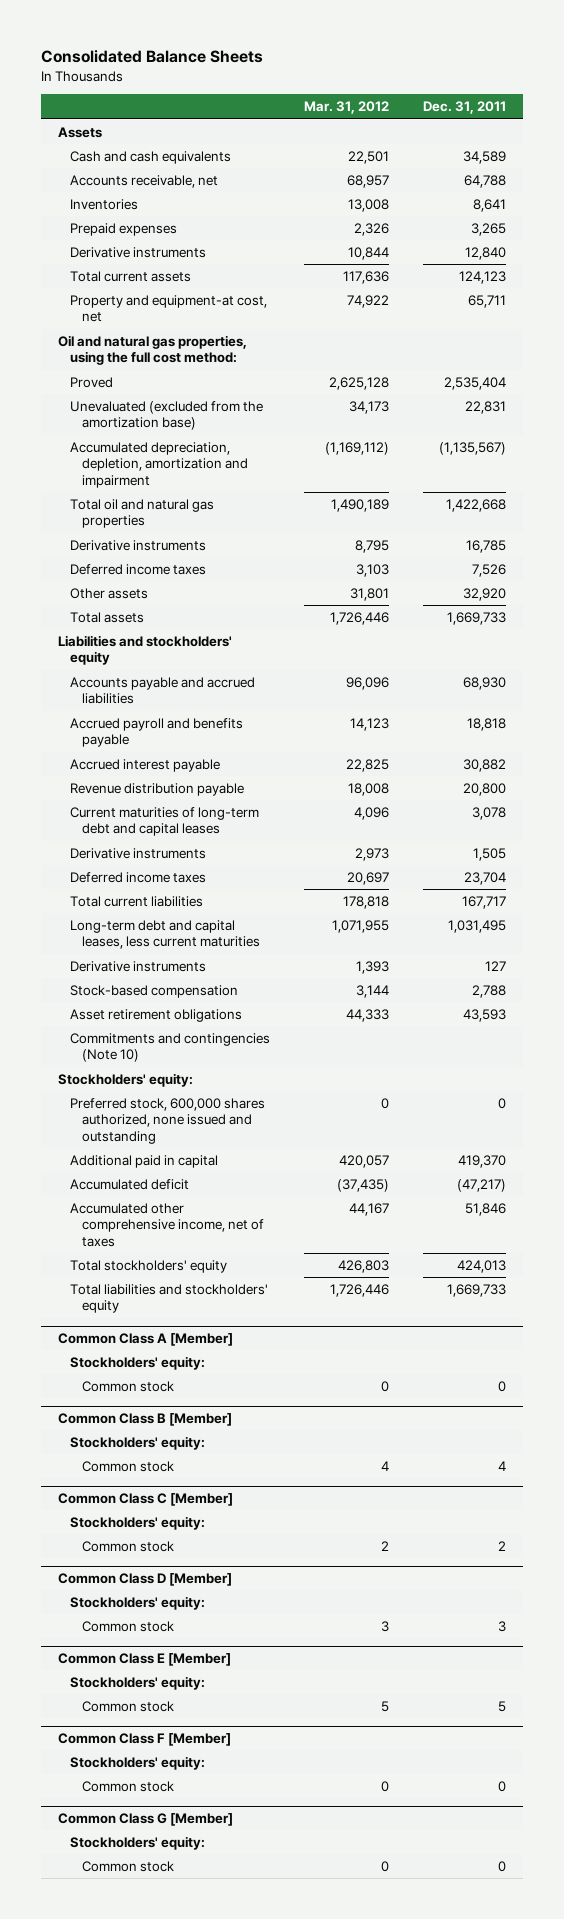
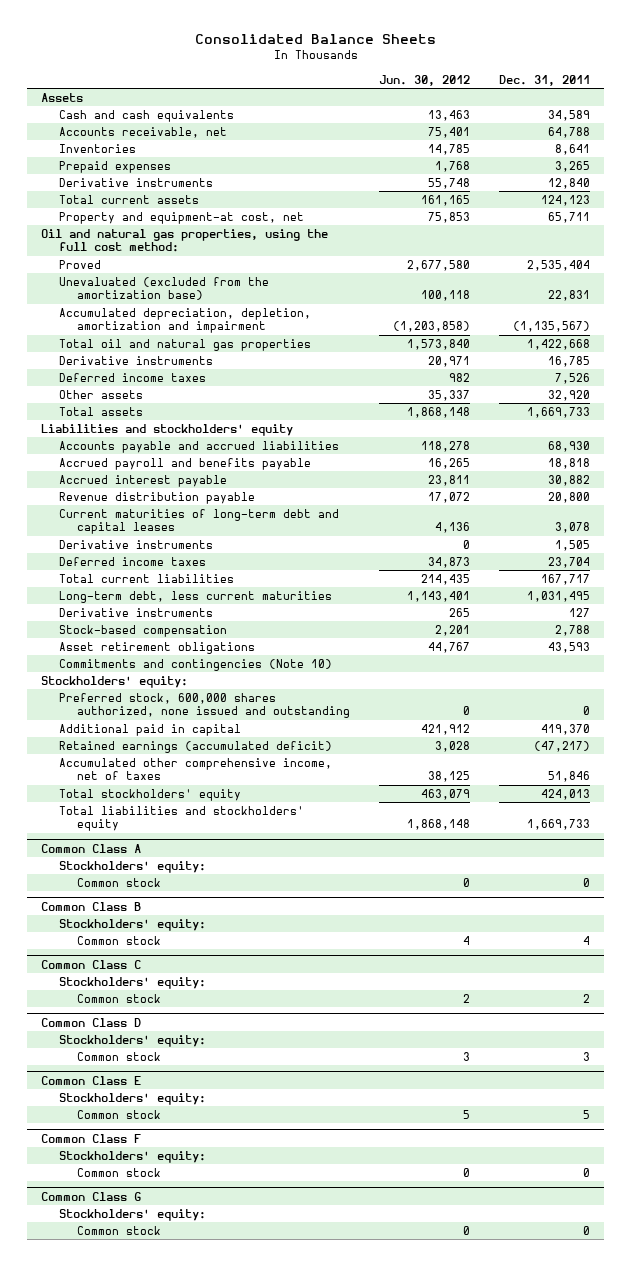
- | Mar. 31, 2012 | Dec. 31, 2011
+ | Jun. 30, 2012 | Dec. 31, 2011
- Long-term debt and capital leases, less current maturities | 1,071,955 | 1,031,495
+ Long-term debt, less current maturities | 1,143,401 | 1,031,495
- Accumulated deficit | (37,435) | (47,217)
+ Retained earnings (accumulated deficit) | 3,028 | (47,217)
- Common Class A [Member]
+ Common Class A
- Common Class B [Member]
+ Common Class B
- Common Class C [Member]
+ Common Class C
- Common Class D [Member]
+ Common Class D
- Common Class E [Member]
+ Common Class E
- Common Class F [Member]
+ Common Class F
- Common Class G [Member]
+ Common Class G

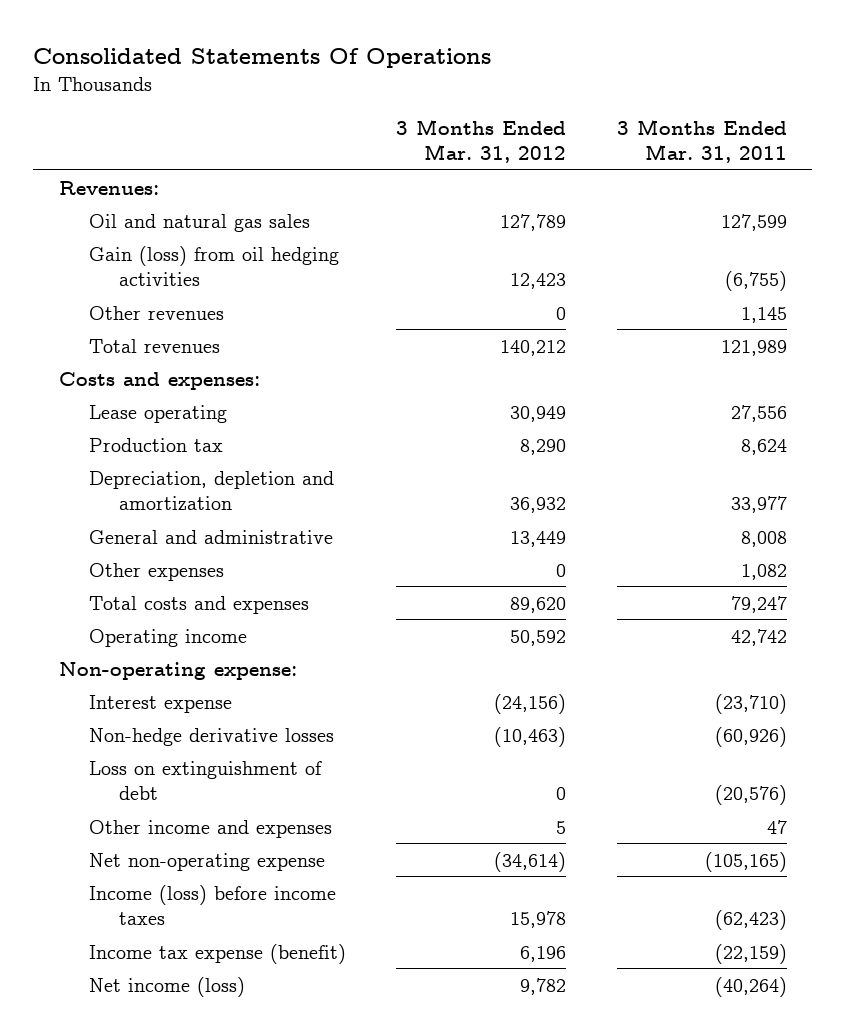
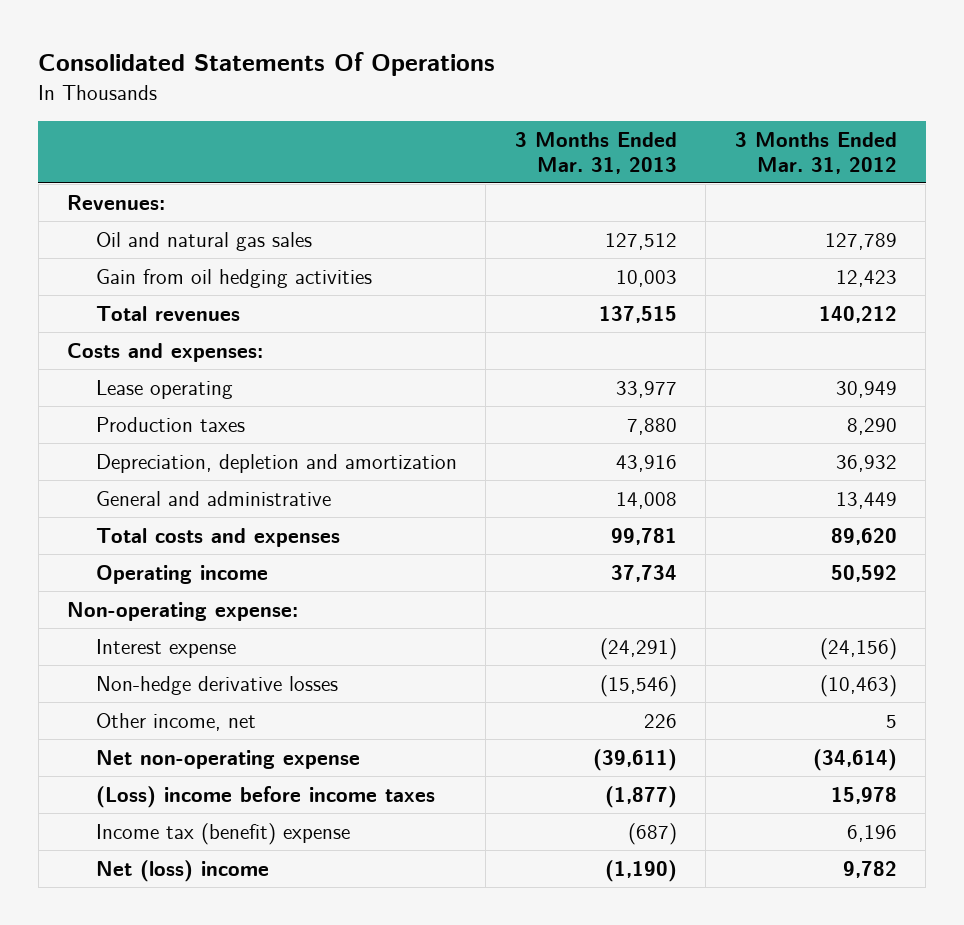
- | 3 Months Ended Mar. 31, 2012 | 3 Months Ended Mar. 31, 2011
+ | 3 Months Ended Mar. 31, 2013 | 3 Months Ended Mar. 31, 2012
- Gain (loss) from oil hedging activities | 12,423 | (6,755)
- Other revenues | 0 | 1,145
+ Gain from oil hedging activities | 10,003 | 12,423
- Production tax | 8,290 | 8,624
+ Production taxes | 7,880 | 8,290
- Other expenses | 0 | 1,082
- Loss on extinguishment of debt | 0 | (20,576)
- Other income and expenses | 5 | 47
+ Other income, net | 226 | 5
- Income (loss) before income taxes | 15,978 | (62,423)
- Income tax expense (benefit) | 6,196 | (22,159)
- Net income (loss) | 9,782 | (40,264)
+ (Loss) income before income taxes | (1,877) | 15,978
+ Income tax (benefit) expense | (687) | 6,196
+ Net (loss) income | (1,190) | 9,782

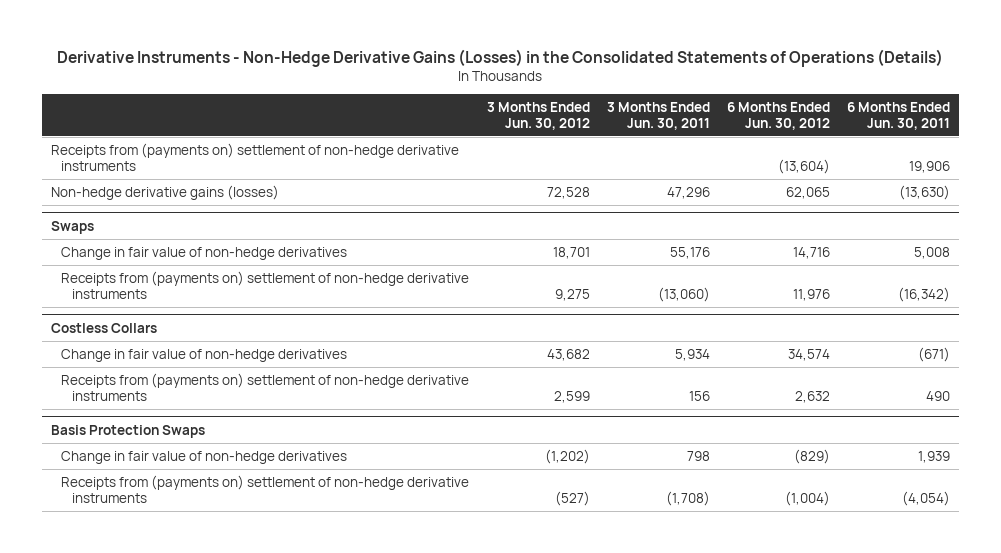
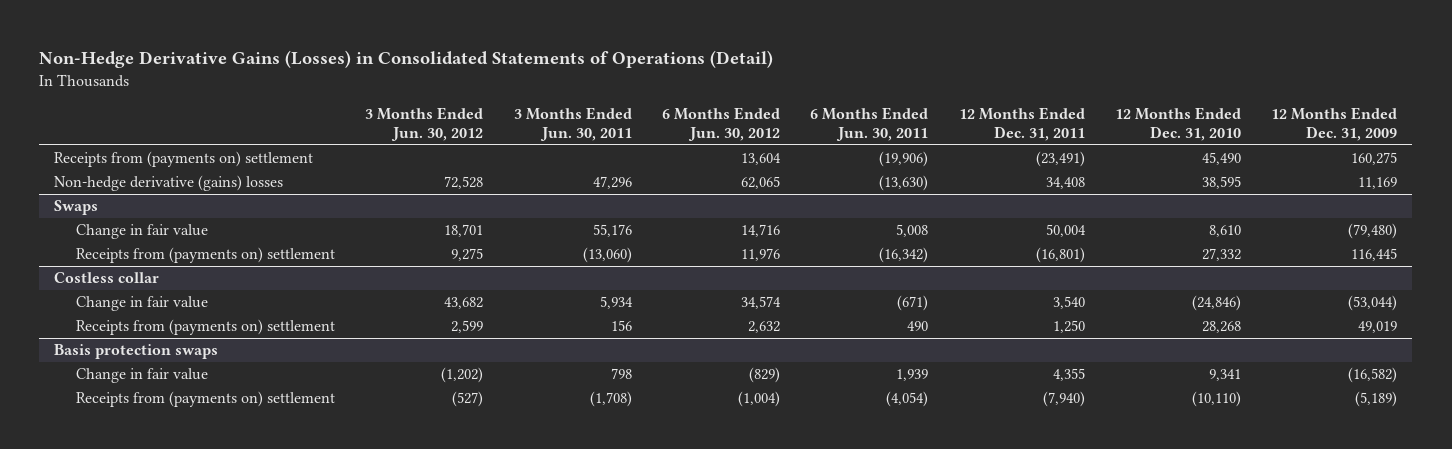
- Derivative Instruments - Non-Hedge Derivative Gains (Losses) in the Consolidated Statements of Operations (Details)
+ Non-Hedge Derivative Gains (Losses) in Consolidated Statements of Operations (Detail)
- | 3 Months Ended Jun. 30, 2012 | 3 Months Ended Jun. 30, 2011 | 6 Months Ended Jun. 30, 2012 | 6 Months Ended Jun. 30, 2011
+ | 3 Months Ended Jun. 30, 2012 | 3 Months Ended Jun. 30, 2011 | 6 Months Ended Jun. 30, 2012 | 6 Months Ended Jun. 30, 2011 | 12 Months Ended Dec. 31, 2011 | 12 Months Ended Dec. 31, 2010 | 12 Months Ended Dec. 31, 2009
- Receipts from (payments on) settlement of non-hedge derivative instruments | | | (13,604) | 19,906
- Non-hedge derivative gains (losses) | 72,528 | 47,296 | 62,065 | (13,630)
+ Receipts from (payments on) settlement | | | 13,604 | (19,906) | (23,491) | 45,490 | 160,275
+ Non-hedge derivative (gains) losses | 72,528 | 47,296 | 62,065 | (13,630) | 34,408 | 38,595 | 11,169
@ Swaps
- Change in fair value of non-hedge derivatives | 18,701 | 55,176 | 14,716 | 5,008
- Receipts from (payments on) settlement of non-hedge derivative instruments | 9,275 | (13,060) | 11,976 | (16,342)
- Costless Collars
- Change in fair value of non-hedge derivatives | 43,682 | 5,934 | 34,574 | (671)
- Receipts from (payments on) settlement of non-hedge derivative instruments | 2,599 | 156 | 2,632 | 490
- Basis Protection Swaps
- Change in fair value of non-hedge derivatives | (1,202) | 798 | (829) | 1,939
- Receipts from (payments on) settlement of non-hedge derivative instruments | (527) | (1,708) | (1,004) | (4,054)
@ Swaps
+ Change in fair value | 18,701 | 55,176 | 14,716 | 5,008 | 50,004 | 8,610 | (79,480)
+ Receipts from (payments on) settlement | 9,275 | (13,060) | 11,976 | (16,342) | (16,801) | 27,332 | 116,445
+ Costless collar
+ Change in fair value | 43,682 | 5,934 | 34,574 | (671) | 3,540 | (24,846) | (53,044)
+ Receipts from (payments on) settlement | 2,599 | 156 | 2,632 | 490 | 1,250 | 28,268 | 49,019
+ Basis protection swaps
+ Change in fair value | (1,202) | 798 | (829) | 1,939 | 4,355 | 9,341 | (16,582)
+ Receipts from (payments on) settlement | (527) | (1,708) | (1,004) | (4,054) | (7,940) | (10,110) | (5,189)

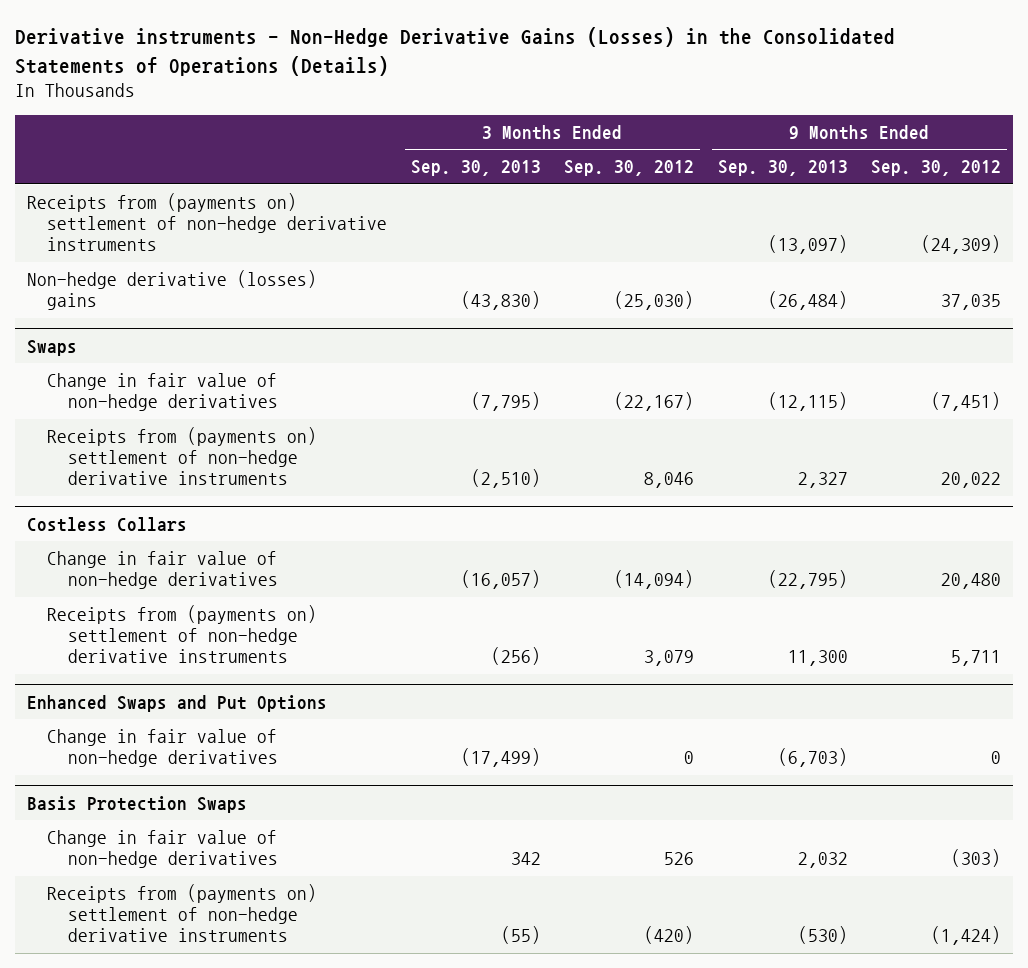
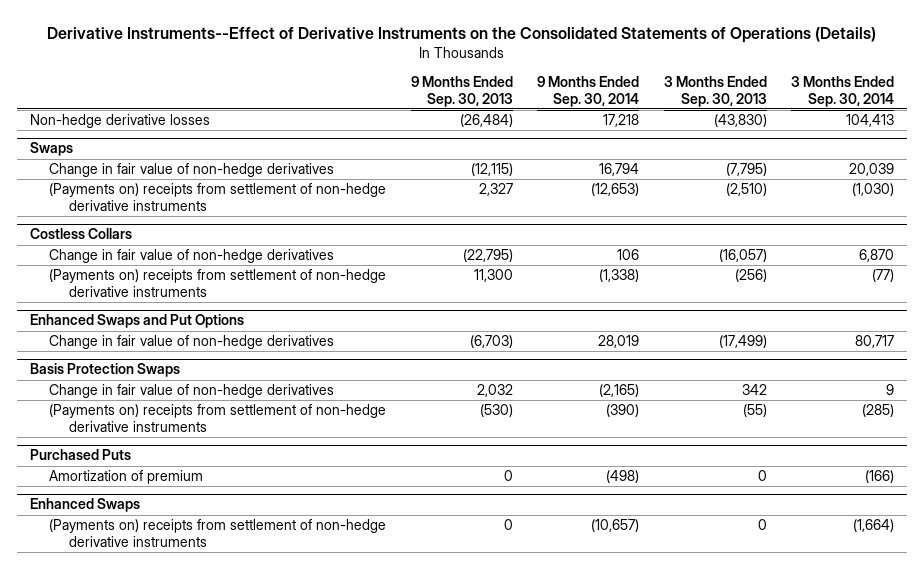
- Derivative instruments - Non-Hedge Derivative Gains (Losses) in the Consolidated Statements of Operations (Details)
+ Derivative Instruments--Effect of Derivative Instruments on the Consolidated Statements of Operations (Details)
- | 3 Months Ended Sep. 30, 2013 | 3 Months Ended Sep. 30, 2012 | 9 Months Ended Sep. 30, 2013 | 9 Months Ended Sep. 30, 2012
+ | 9 Months Ended Sep. 30, 2013 | 9 Months Ended Sep. 30, 2014 | 3 Months Ended Sep. 30, 2013 | 3 Months Ended Sep. 30, 2014
- Receipts from (payments on) settlement of non-hedge derivative instruments | | | (13,097) | (24,309)
- Non-hedge derivative (losses) gains | (43,830) | (25,030) | (26,484) | 37,035
+ Non-hedge derivative losses | (26,484) | 17,218 | (43,830) | 104,413
@ Swaps
- Receipts from (payments on) settlement of non-hedge derivative instruments | (2,510) | 8,046 | 2,327 | 20,022
+ (Payments on) receipts from settlement of non-hedge derivative instruments | 2,327 | (12,653) | (2,510) | (1,030)
@ Costless Collars
- Receipts from (payments on) settlement of non-hedge derivative instruments | (256) | 3,079 | 11,300 | 5,711
+ (Payments on) receipts from settlement of non-hedge derivative instruments | 11,300 | (1,338) | (256) | (77)
@ Basis Protection Swaps
- Receipts from (payments on) settlement of non-hedge derivative instruments | (55) | (420) | (530) | (1,424)
+ (Payments on) receipts from settlement of non-hedge derivative instruments | (530) | (390) | (55) | (285)
+ Purchased Puts
+ Amortization of premium | 0 | (498) | 0 | (166)
+ Enhanced Swaps
+ (Payments on) receipts from settlement of non-hedge derivative instruments | 0 | (10,657) | 0 | (1,664)

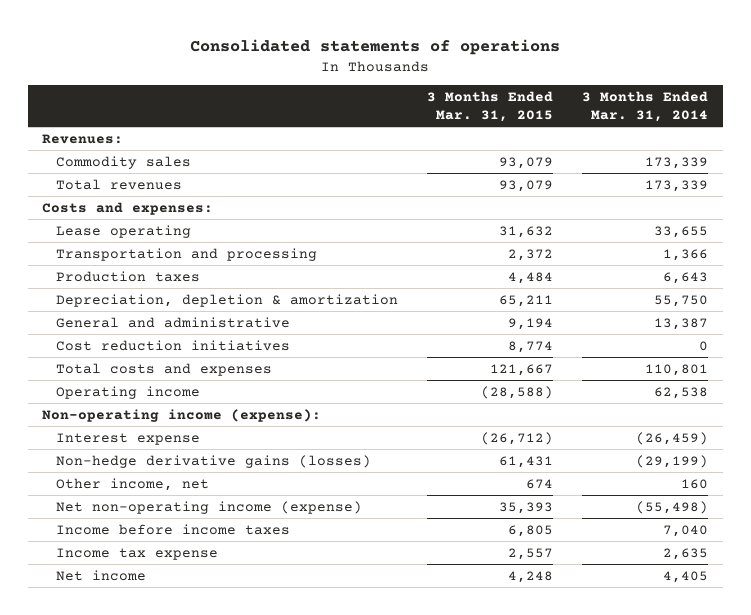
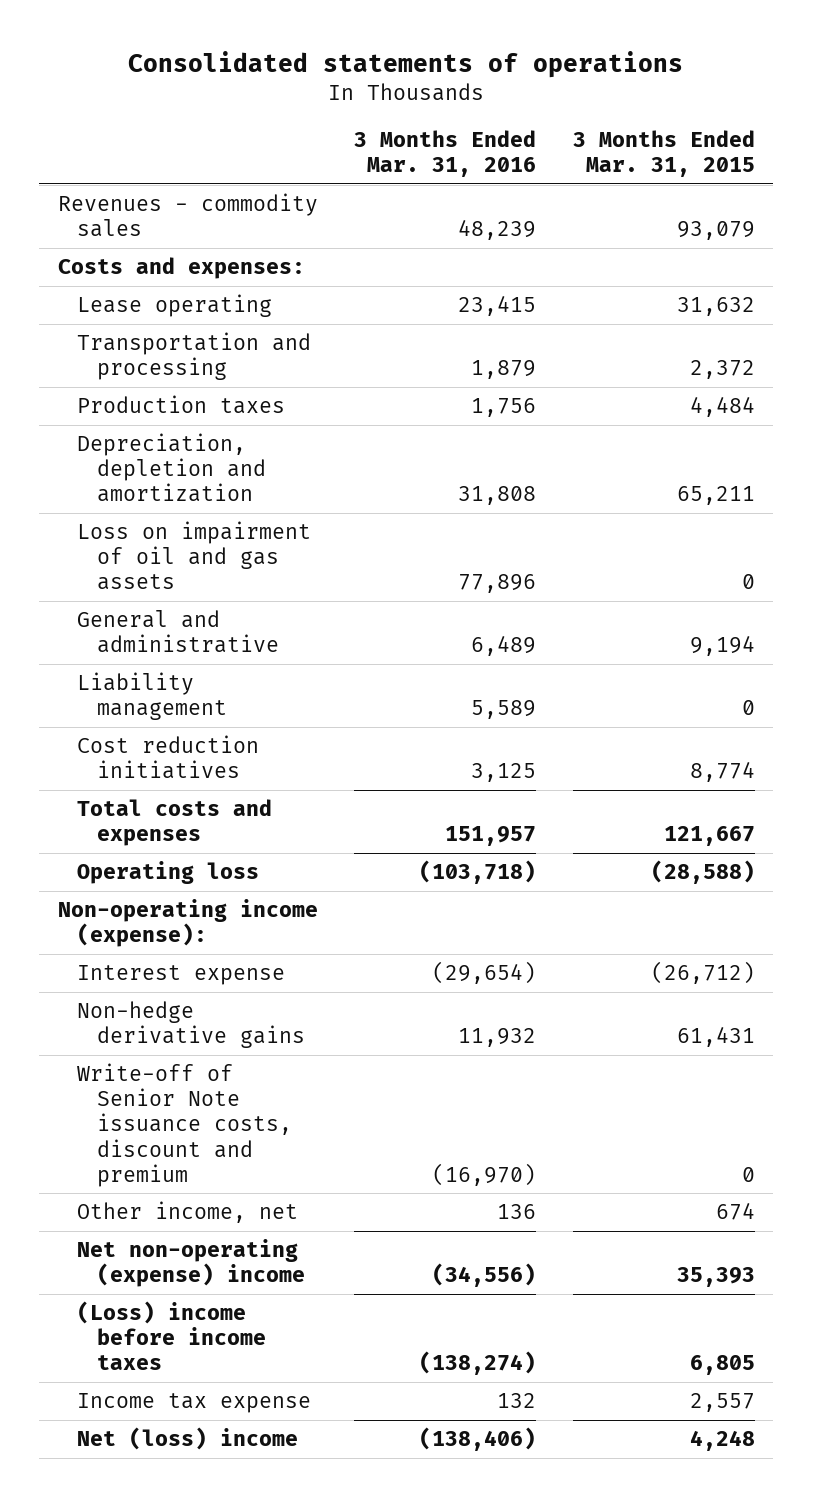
- | 3 Months Ended Mar. 31, 2015 | 3 Months Ended Mar. 31, 2014
+ | 3 Months Ended Mar. 31, 2016 | 3 Months Ended Mar. 31, 2015
- Revenues:
- Commodity sales | 93,079 | 173,339
- Total revenues | 93,079 | 173,339
+ Revenues - commodity sales | 48,239 | 93,079
- Depreciation, depletion & amortization | 65,211 | 55,750
+ Depreciation, depletion and amortization | 31,808 | 65,211
+ Loss on impairment of oil and gas assets | 77,896 | 0
+ Liability management | 5,589 | 0
- Operating income | (28,588) | 62,538
+ Operating loss | (103,718) | (28,588)
- Non-hedge derivative gains (losses) | 61,431 | (29,199)
+ Non-hedge derivative gains | 11,932 | 61,431
+ Write-off of Senior Note issuance costs, discount and premium | (16,970) | 0
- Net non-operating income (expense) | 35,393 | (55,498)
- Income before income taxes | 6,805 | 7,040
+ Net non-operating (expense) income | (34,556) | 35,393
+ (Loss) income before income taxes | (138,274) | 6,805
- Net income | 4,248 | 4,405
+ Net (loss) income | (138,406) | 4,248

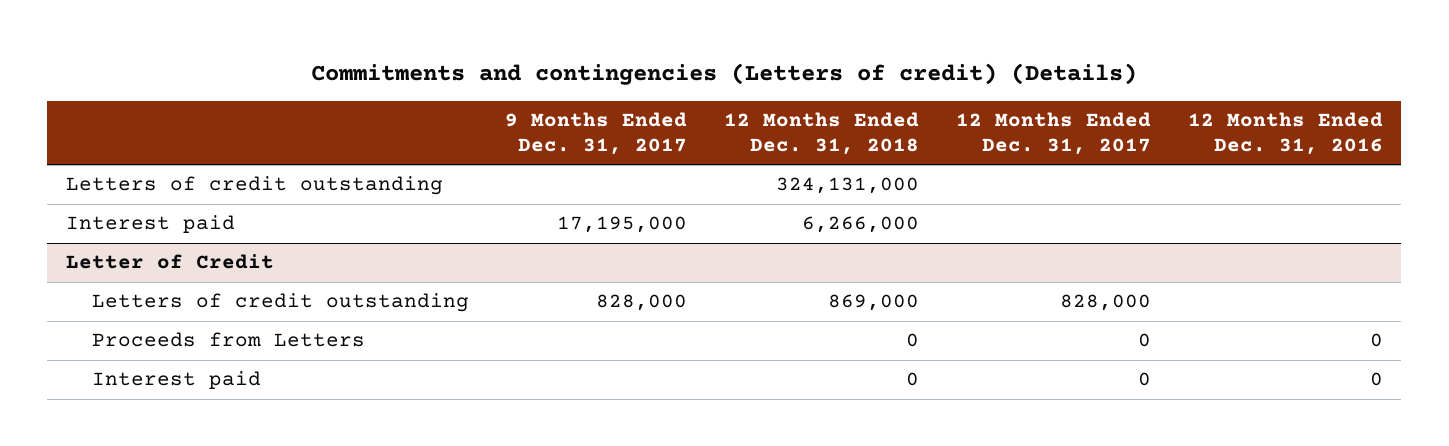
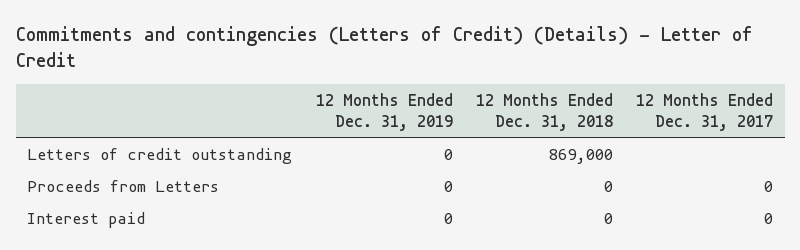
- Commitments and contingencies (Letters of credit) (Details)
+ Commitments and contingencies (Letters of Credit) (Details) - Letter of Credit
- | 9 Months Ended Dec. 31, 2017 | 12 Months Ended Dec. 31, 2018 | 12 Months Ended Dec. 31, 2017 | 12 Months Ended Dec. 31, 2016
+ | 12 Months Ended Dec. 31, 2019 | 12 Months Ended Dec. 31, 2018 | 12 Months Ended Dec. 31, 2017
- Letters of credit outstanding | | 324,131,000 | |
- Interest paid | 17,195,000 | 6,266,000 | |
- Letter of Credit
- Letters of credit outstanding | 828,000 | 869,000 | 828,000 |
+ Letters of credit outstanding | 0 | 869,000 |

